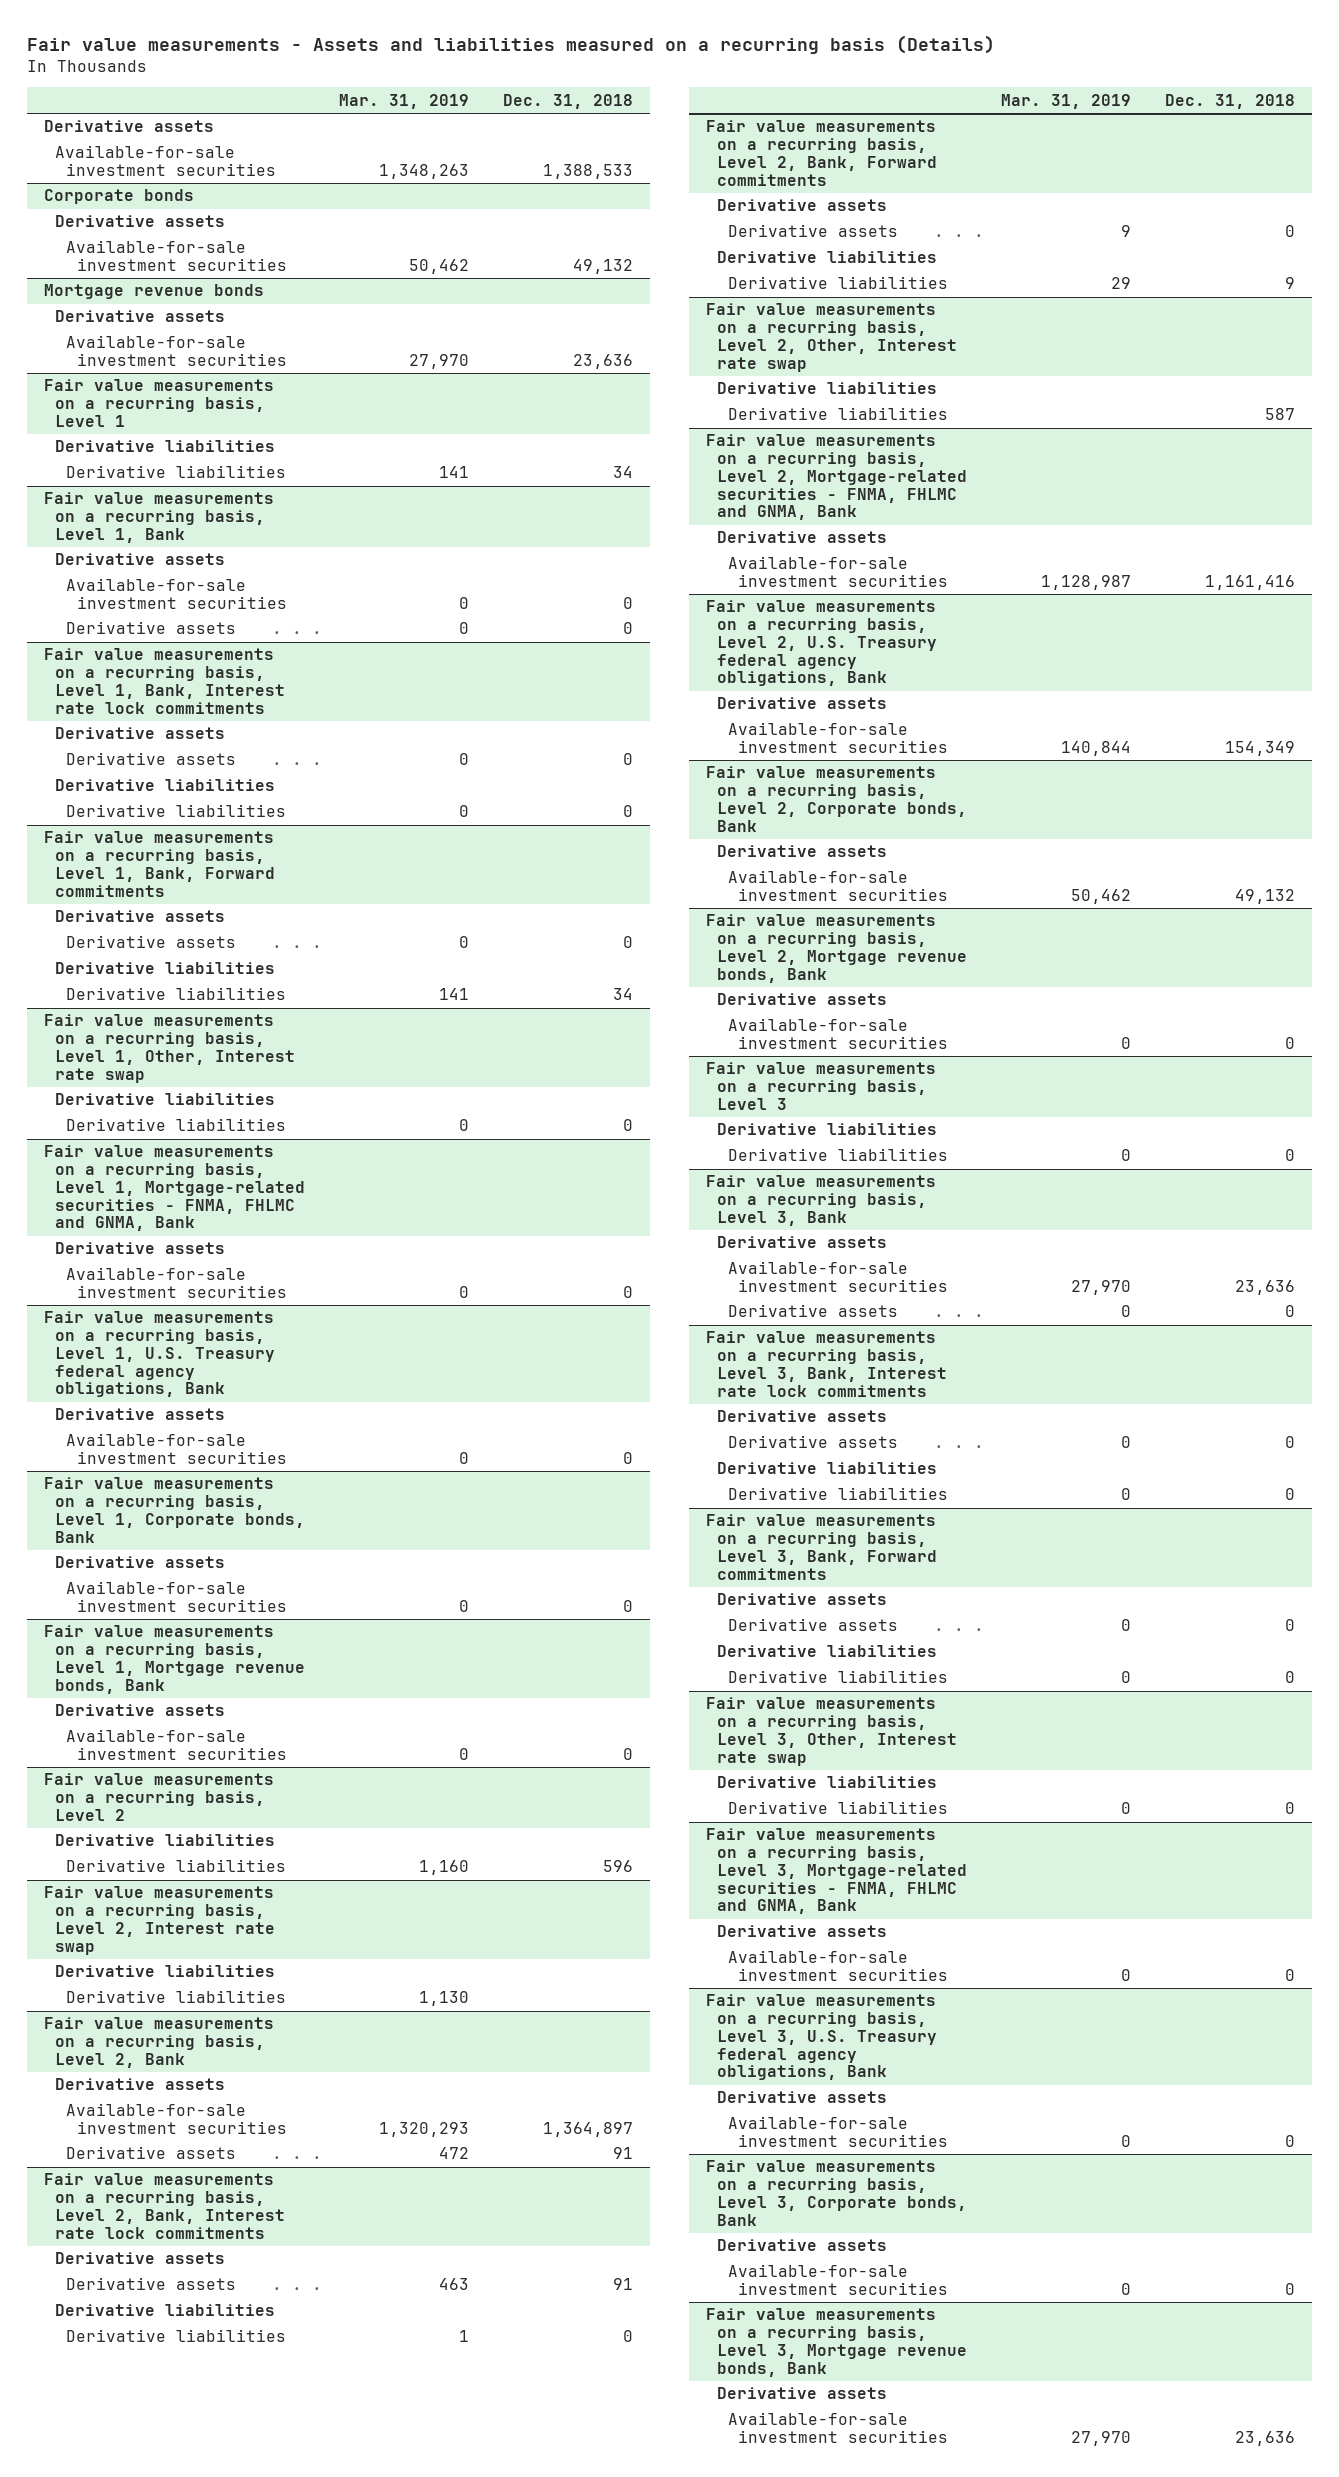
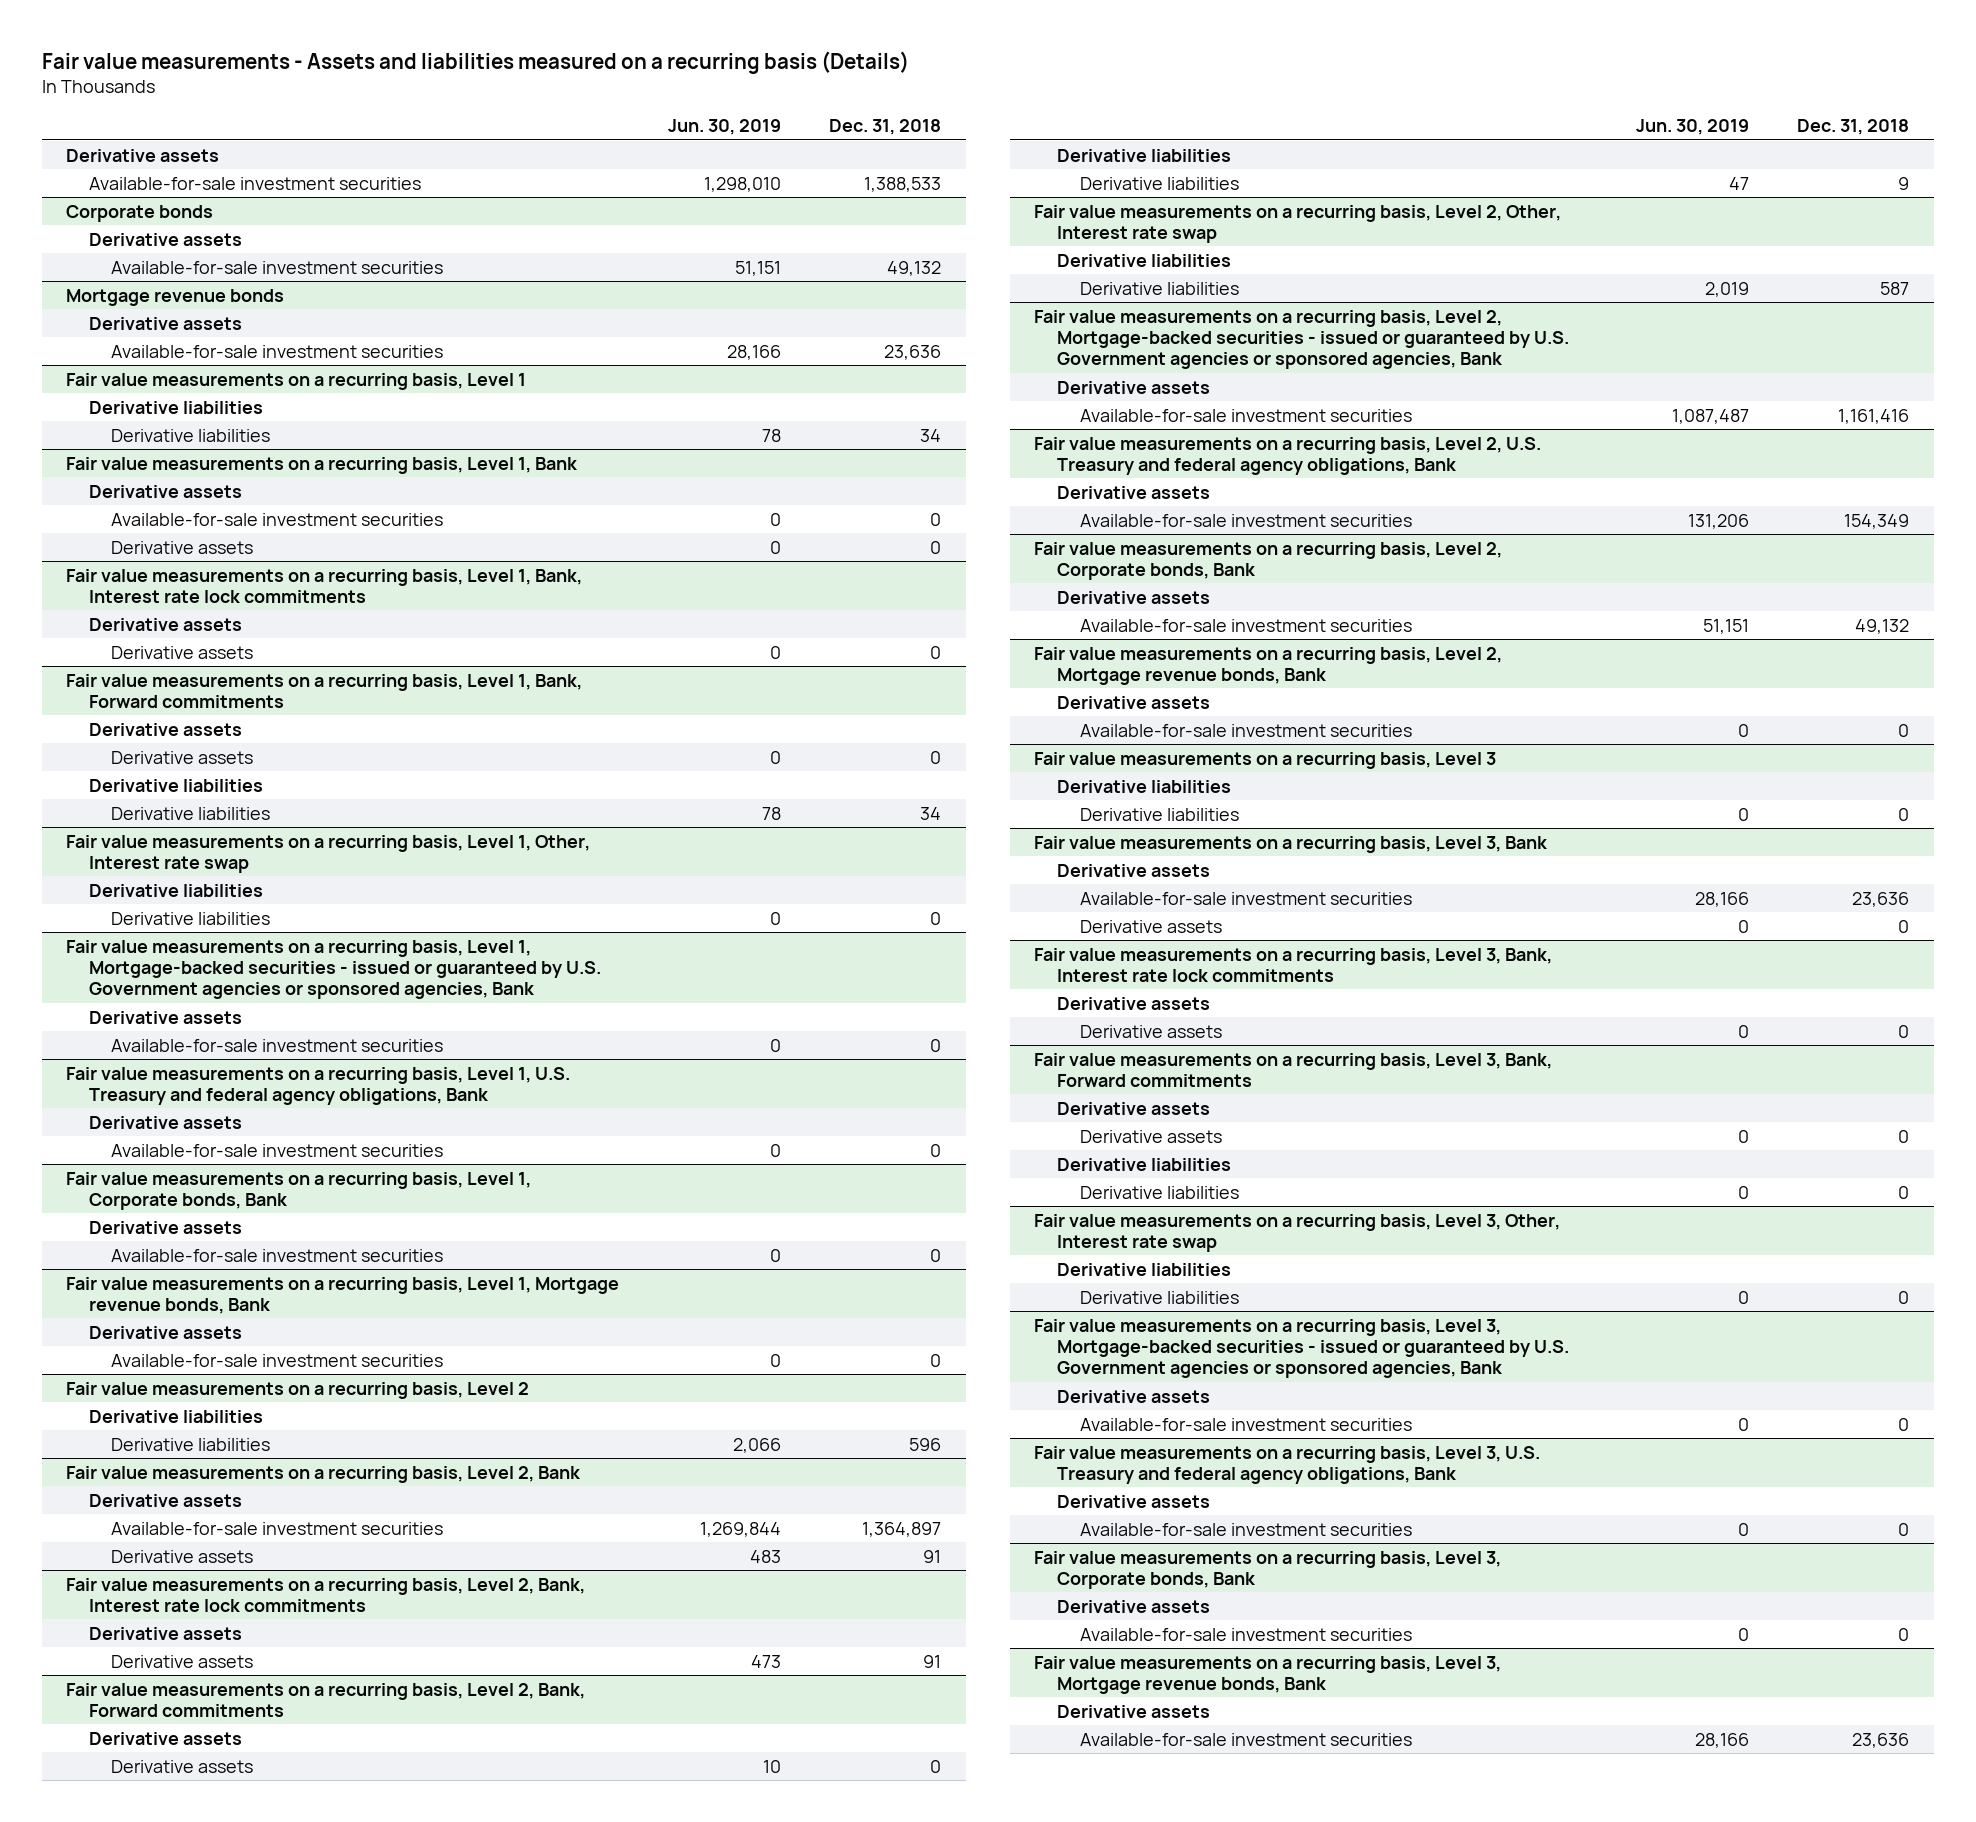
- | Mar. 31, 2019 | Dec. 31, 2018
+ | Jun. 30, 2019 | Dec. 31, 2018
@ Fair value measurements on a recurring basis, Level 1, Bank, Interest rate lock commitments
- Derivative liabilities
- Derivative liabilities | 0 | 0
- Fair value measurements on a recurring basis, Level 1, Mortgage-related securities - FNMA, FHLMC and GNMA, Bank
+ Fair value measurements on a recurring basis, Level 1, Mortgage-backed securities - issued or guaranteed by U.S. Government agencies or sponsored agencies, Bank
- Fair value measurements on a recurring basis, Level 1, U.S. Treasury federal agency obligations, Bank
+ Fair value measurements on a recurring basis, Level 1, U.S. Treasury and federal agency obligations, Bank
- Fair value measurements on a recurring basis, Level 2, Interest rate swap
- Derivative liabilities
- Derivative liabilities | 1,130 |
@ Fair value measurements on a recurring basis, Level 2, Bank, Interest rate lock commitments
- Derivative liabilities
- Derivative liabilities | 1 | 0
- Fair value measurements on a recurring basis, Level 2, Mortgage-related securities - FNMA, FHLMC and GNMA, Bank
+ Fair value measurements on a recurring basis, Level 2, Mortgage-backed securities - issued or guaranteed by U.S. Government agencies or sponsored agencies, Bank
- Fair value measurements on a recurring basis, Level 2, U.S. Treasury federal agency obligations, Bank
+ Fair value measurements on a recurring basis, Level 2, U.S. Treasury and federal agency obligations, Bank
@ Fair value measurements on a recurring basis, Level 3, Bank, Interest rate lock commitments
- Derivative liabilities
- Derivative liabilities | 0 | 0
- Fair value measurements on a recurring basis, Level 3, Mortgage-related securities - FNMA, FHLMC and GNMA, Bank
+ Fair value measurements on a recurring basis, Level 3, Mortgage-backed securities - issued or guaranteed by U.S. Government agencies or sponsored agencies, Bank
- Fair value measurements on a recurring basis, Level 3, U.S. Treasury federal agency obligations, Bank
+ Fair value measurements on a recurring basis, Level 3, U.S. Treasury and federal agency obligations, Bank

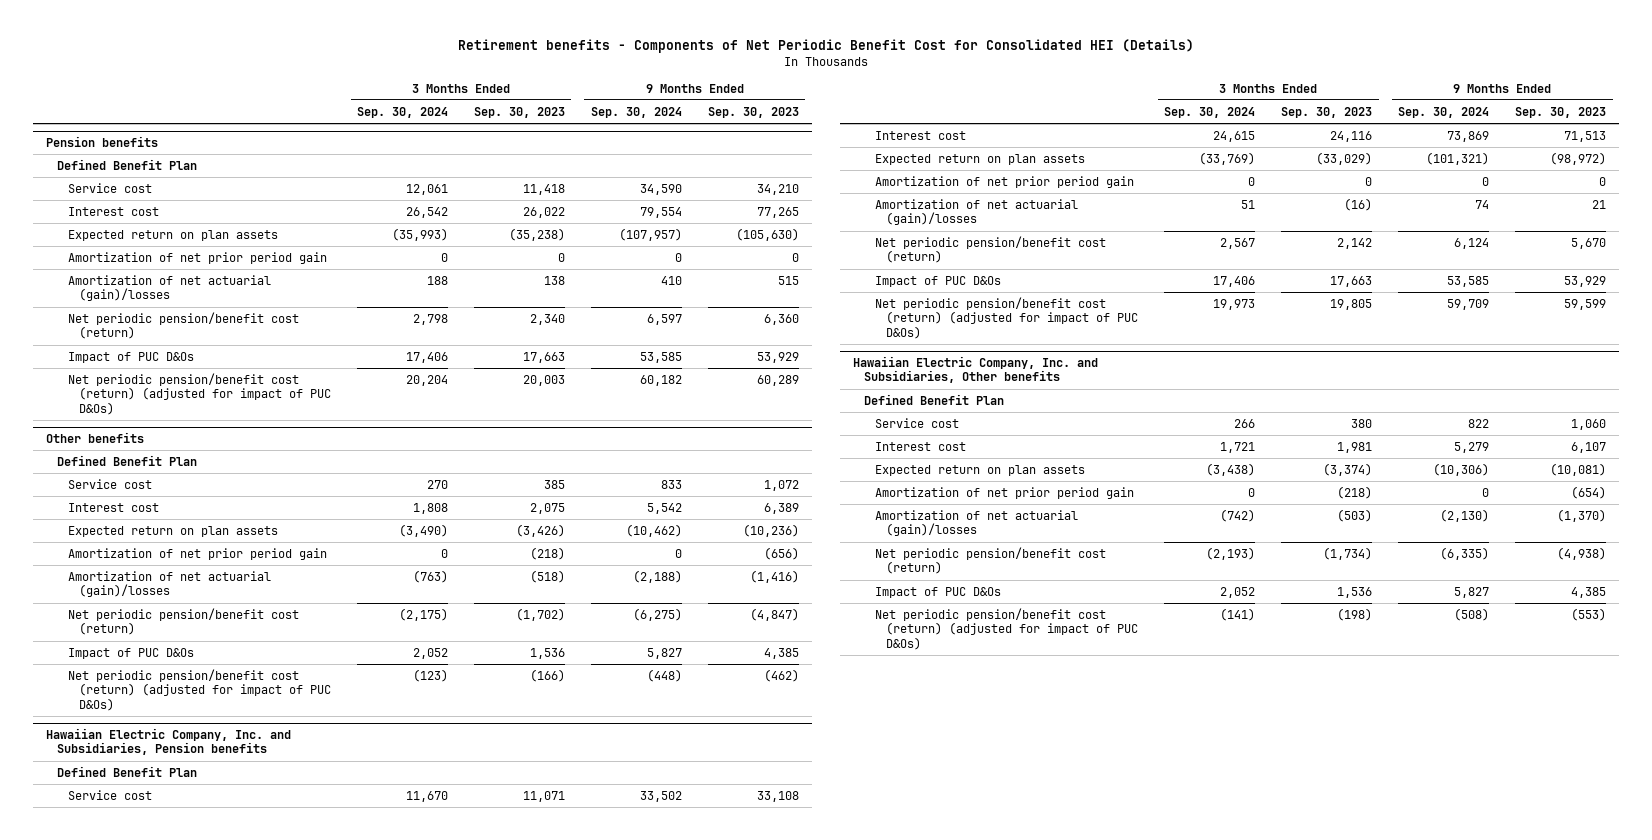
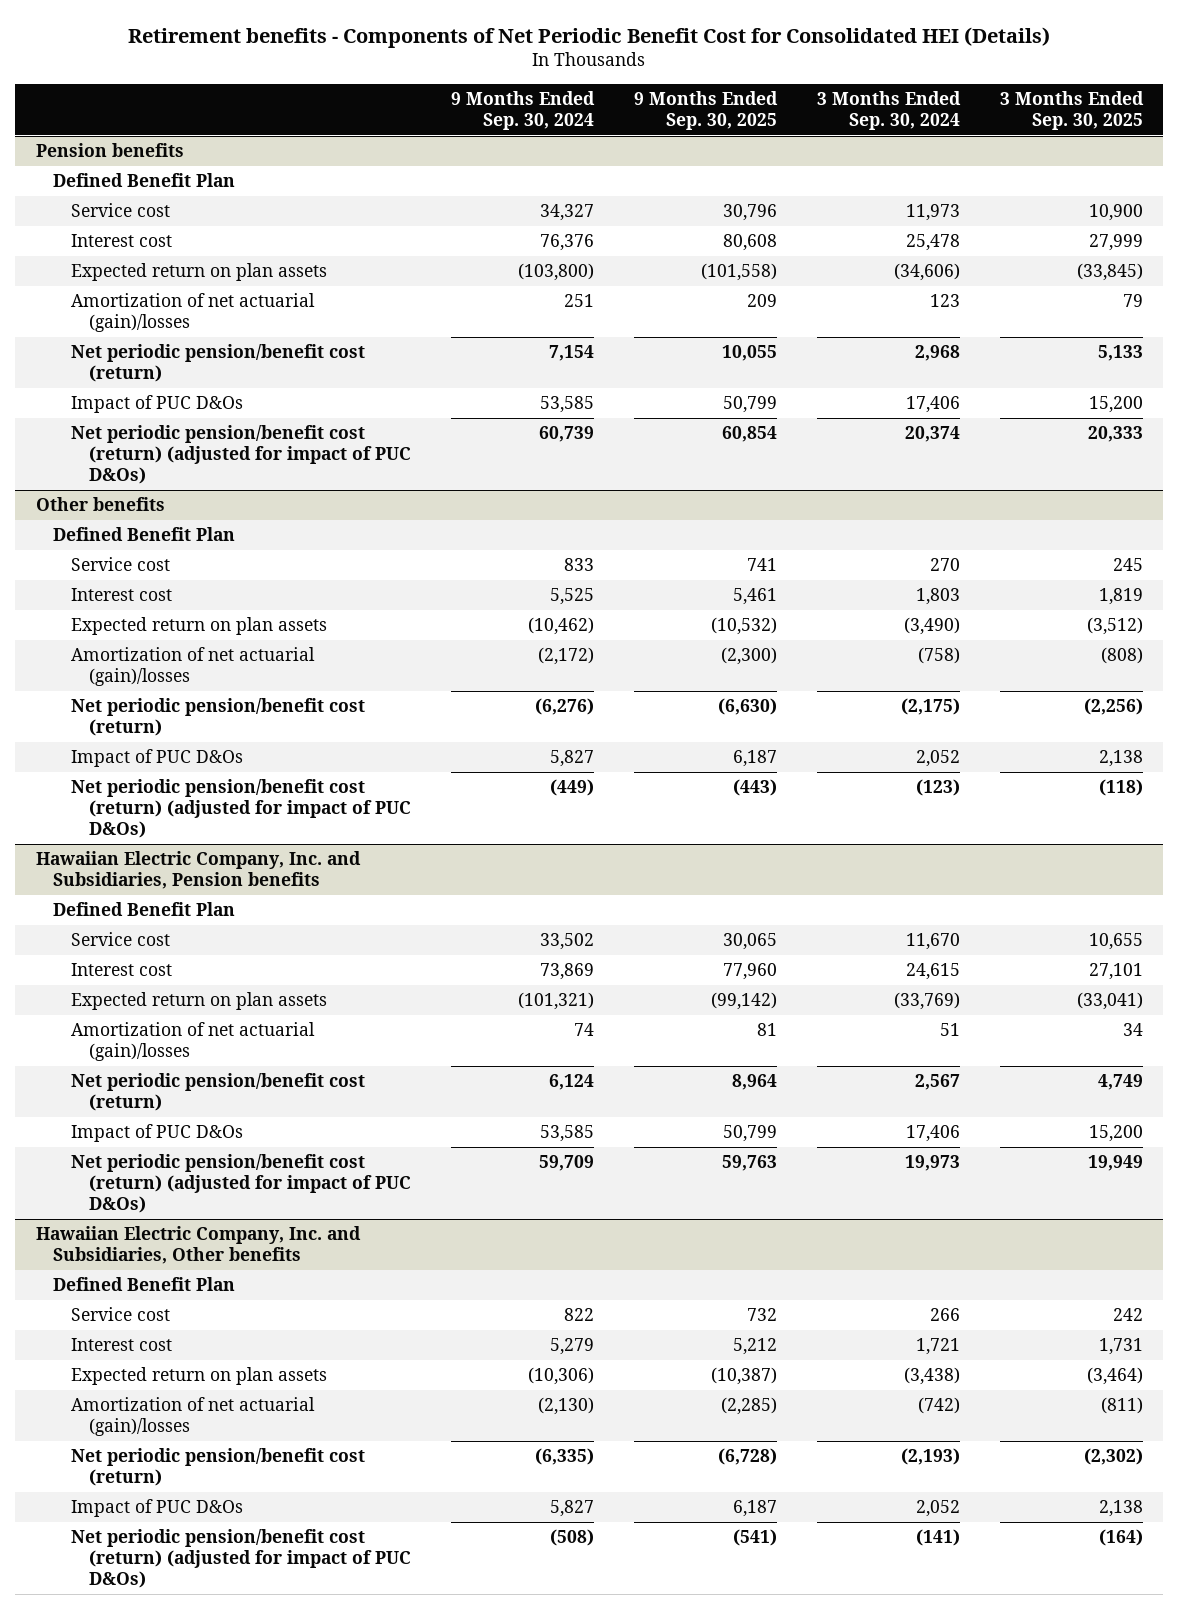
- | 3 Months Ended Sep. 30, 2024 | 3 Months Ended Sep. 30, 2023 | 9 Months Ended Sep. 30, 2024 | 9 Months Ended Sep. 30, 2023
+ | 9 Months Ended Sep. 30, 2024 | 9 Months Ended Sep. 30, 2025 | 3 Months Ended Sep. 30, 2024 | 3 Months Ended Sep. 30, 2025
@ Pension benefits
- Service cost | 12,061 | 11,418 | 34,590 | 34,210
- Interest cost | 26,542 | 26,022 | 79,554 | 77,265
- Expected return on plan assets | (35,993) | (35,238) | (107,957) | (105,630)
- Amortization of net prior period gain | 0 | 0 | 0 | 0
- Amortization of net actuarial (gain)/losses | 188 | 138 | 410 | 515
- Net periodic pension/benefit cost (return) | 2,798 | 2,340 | 6,597 | 6,360
+ Service cost | 34,327 | 30,796 | 11,973 | 10,900
+ Interest cost | 76,376 | 80,608 | 25,478 | 27,999
+ Expected return on plan assets | (103,800) | (101,558) | (34,606) | (33,845)
+ Amortization of net actuarial (gain)/losses | 251 | 209 | 123 | 79
+ Net periodic pension/benefit cost (return) | 7,154 | 10,055 | 2,968 | 5,133
- Net periodic pension/benefit cost (return) (adjusted for impact of PUC D&Os) | 20,204 | 20,003 | 60,182 | 60,289
+ Net periodic pension/benefit cost (return) (adjusted for impact of PUC D&Os) | 60,739 | 60,854 | 20,374 | 20,333
@ Other benefits
- Interest cost | 1,808 | 2,075 | 5,542 | 6,389
+ Interest cost | 5,525 | 5,461 | 1,803 | 1,819
- Amortization of net prior period gain | 0 | (218) | 0 | (656)
- Amortization of net actuarial (gain)/losses | (763) | (518) | (2,188) | (1,416)
- Net periodic pension/benefit cost (return) | (2,175) | (1,702) | (6,275) | (4,847)
+ Amortization of net actuarial (gain)/losses | (2,172) | (2,300) | (758) | (808)
+ Net periodic pension/benefit cost (return) | (6,276) | (6,630) | (2,175) | (2,256)
- Net periodic pension/benefit cost (return) (adjusted for impact of PUC D&Os) | (123) | (166) | (448) | (462)
+ Net periodic pension/benefit cost (return) (adjusted for impact of PUC D&Os) | (449) | (443) | (123) | (118)
@ Hawaiian Electric Company, Inc. and Subsidiaries, Pension benefits
- Amortization of net prior period gain | 0 | 0 | 0 | 0
@ Hawaiian Electric Company, Inc. and Subsidiaries, Other benefits
- Amortization of net prior period gain | 0 | (218) | 0 | (654)

